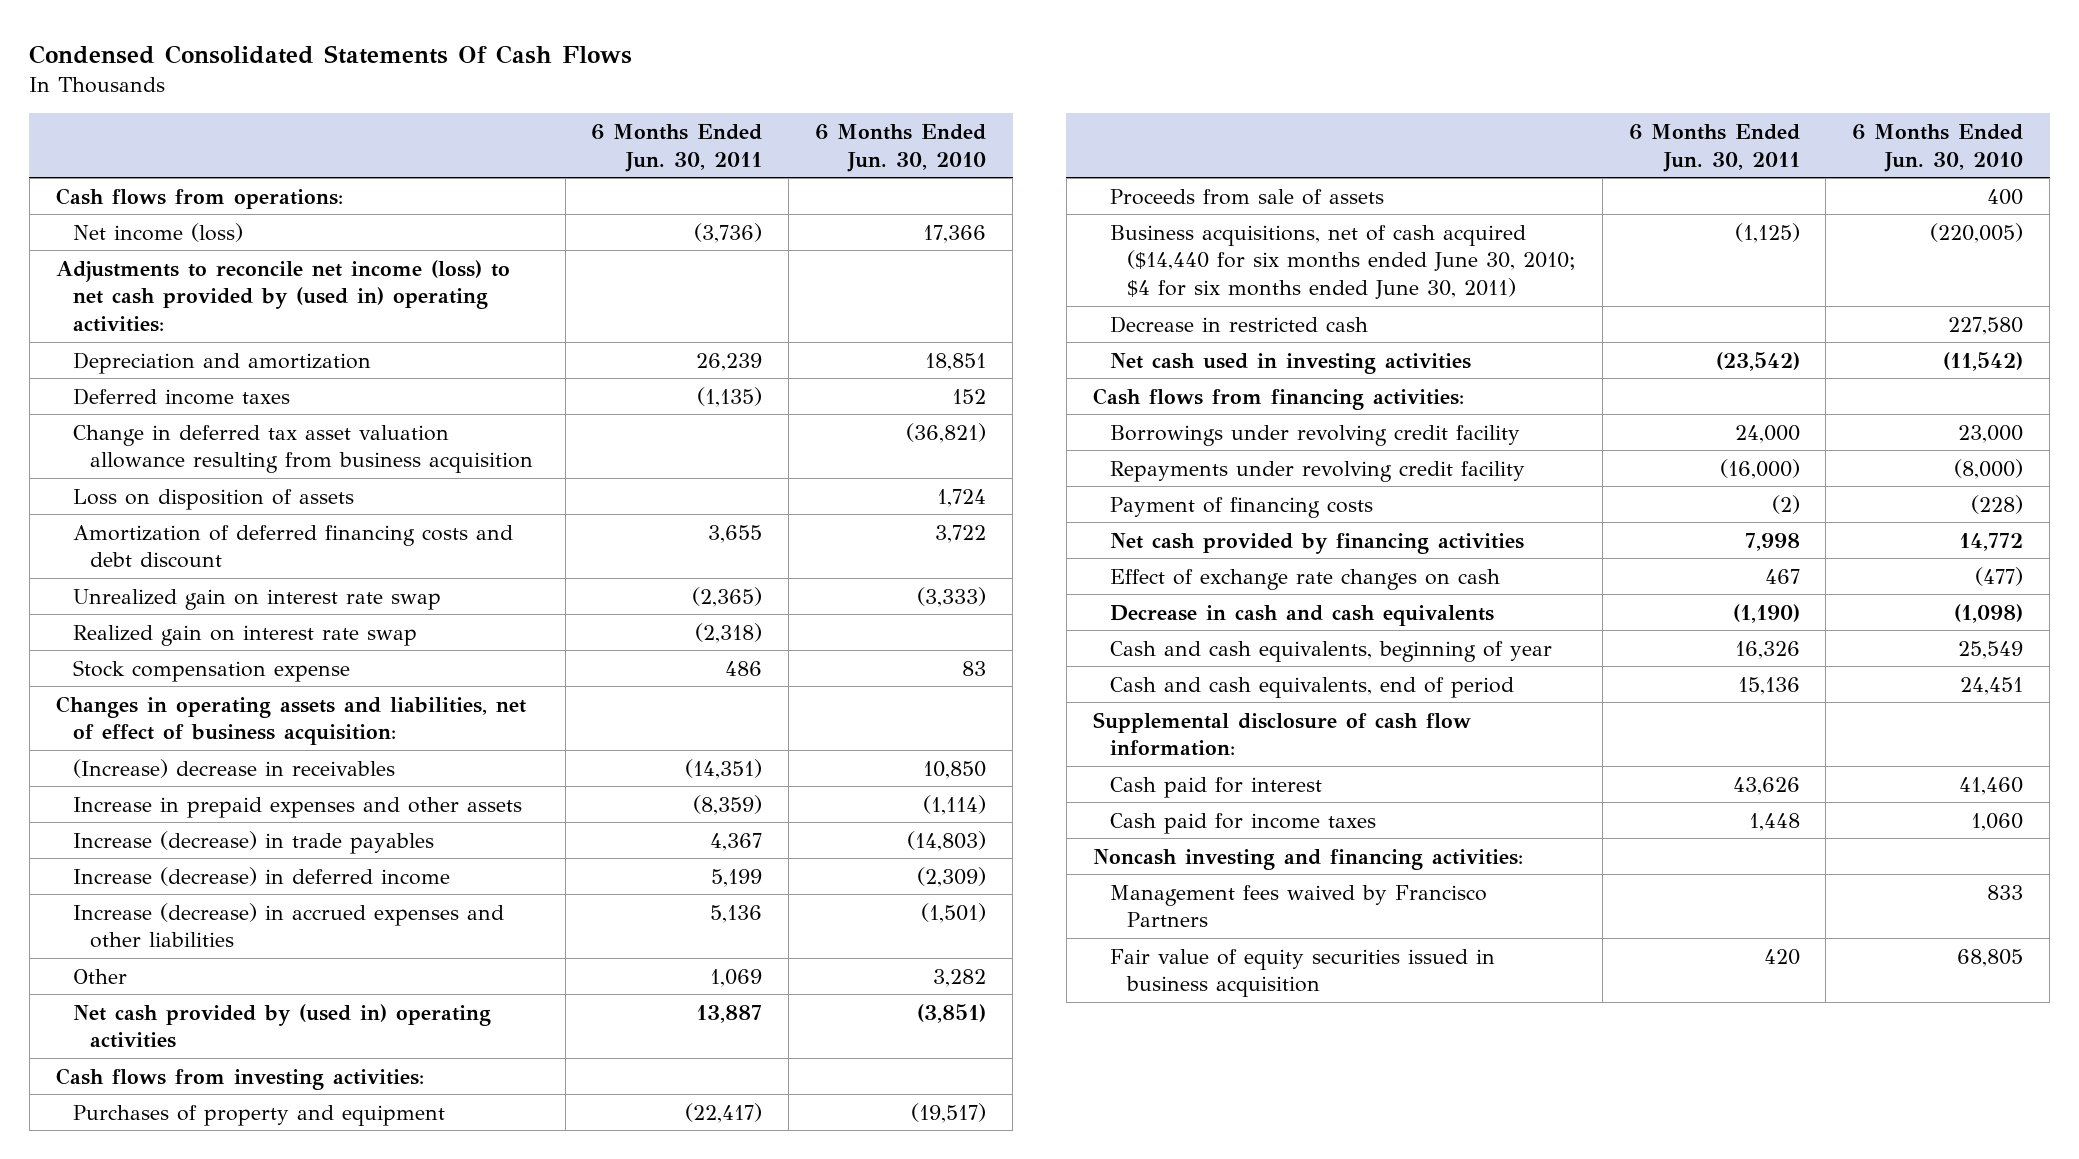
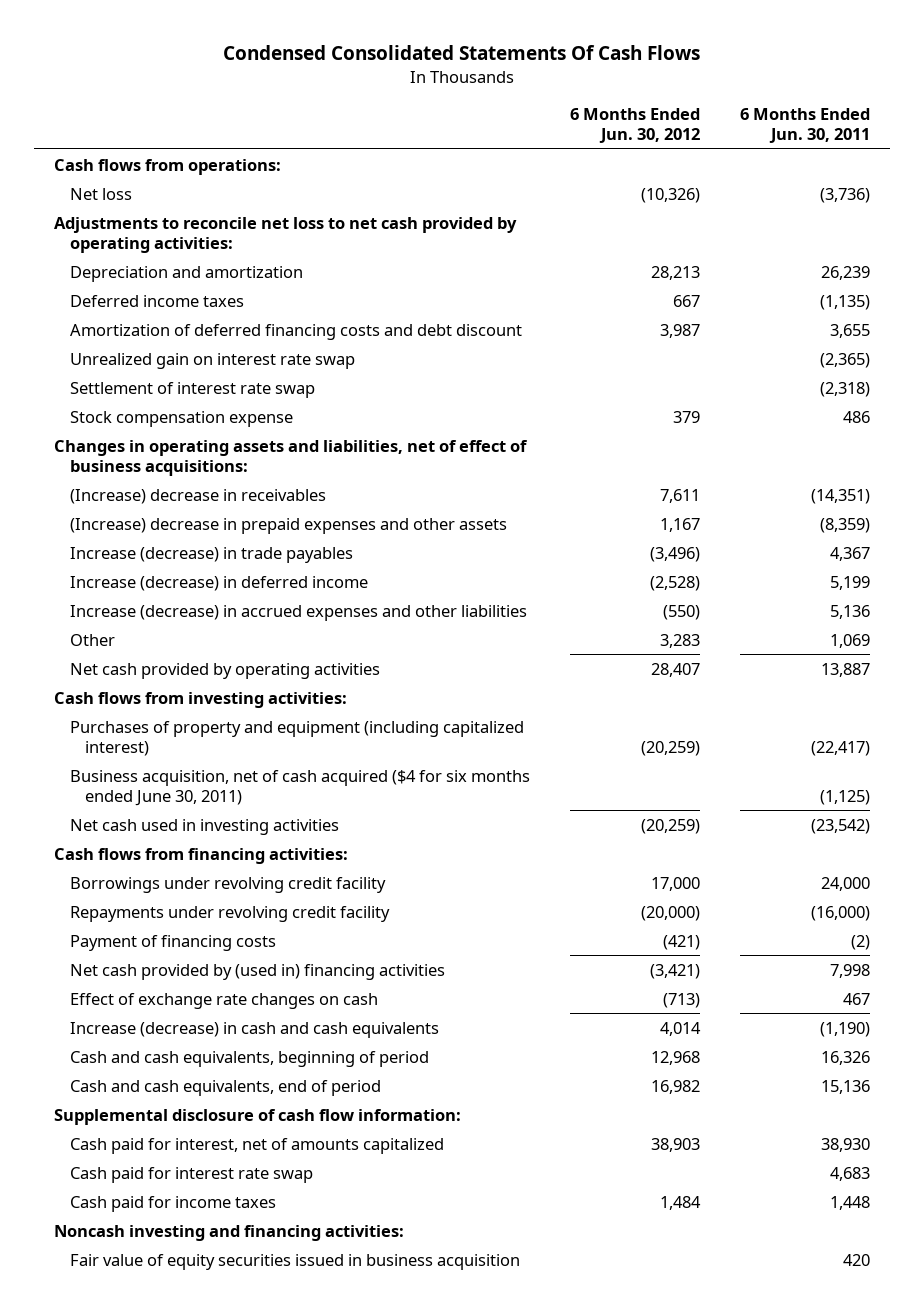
- | 6 Months Ended Jun. 30, 2011 | 6 Months Ended Jun. 30, 2010
+ | 6 Months Ended Jun. 30, 2012 | 6 Months Ended Jun. 30, 2011
- Net income (loss) | (3,736) | 17,366
- Adjustments to reconcile net income (loss) to net cash provided by (used in) operating activities:
+ Net loss | (10,326) | (3,736)
+ Adjustments to reconcile net loss to net cash provided by operating activities:
- Change in deferred tax asset valuation allowance resulting from business acquisition | | (36,821)
- Loss on disposition of assets | | 1,724
- Realized gain on interest rate swap | (2,318) |
+ Settlement of interest rate swap | | (2,318)
- Changes in operating assets and liabilities, net of effect of business acquisition:
+ Changes in operating assets and liabilities, net of effect of business acquisitions:
- Increase in prepaid expenses and other assets | (8,359) | (1,114)
+ (Increase) decrease in prepaid expenses and other assets | 1,167 | (8,359)
- Net cash provided by (used in) operating activities | 13,887 | (3,851)
+ Net cash provided by operating activities | 28,407 | 13,887
- Purchases of property and equipment | (22,417) | (19,517)
- Proceeds from sale of assets | | 400
- Business acquisitions, net of cash acquired ($14,440 for six months ended June 30, 2010; $4 for six months ended June 30, 2011) | (1,125) | (220,005)
- Decrease in restricted cash | | 227,580
+ Purchases of property and equipment (including capitalized interest) | (20,259) | (22,417)
+ Business acquisition, net of cash acquired ($4 for six months ended June 30, 2011) | | (1,125)
- Net cash provided by financing activities | 7,998 | 14,772
+ Net cash provided by (used in) financing activities | (3,421) | 7,998
- Decrease in cash and cash equivalents | (1,190) | (1,098)
- Cash and cash equivalents, beginning of year | 16,326 | 25,549
+ Increase (decrease) in cash and cash equivalents | 4,014 | (1,190)
+ Cash and cash equivalents, beginning of period | 12,968 | 16,326
- Cash paid for interest | 43,626 | 41,460
+ Cash paid for interest, net of amounts capitalized | 38,903 | 38,930
+ Cash paid for interest rate swap | | 4,683
- Management fees waived by Francisco Partners | | 833

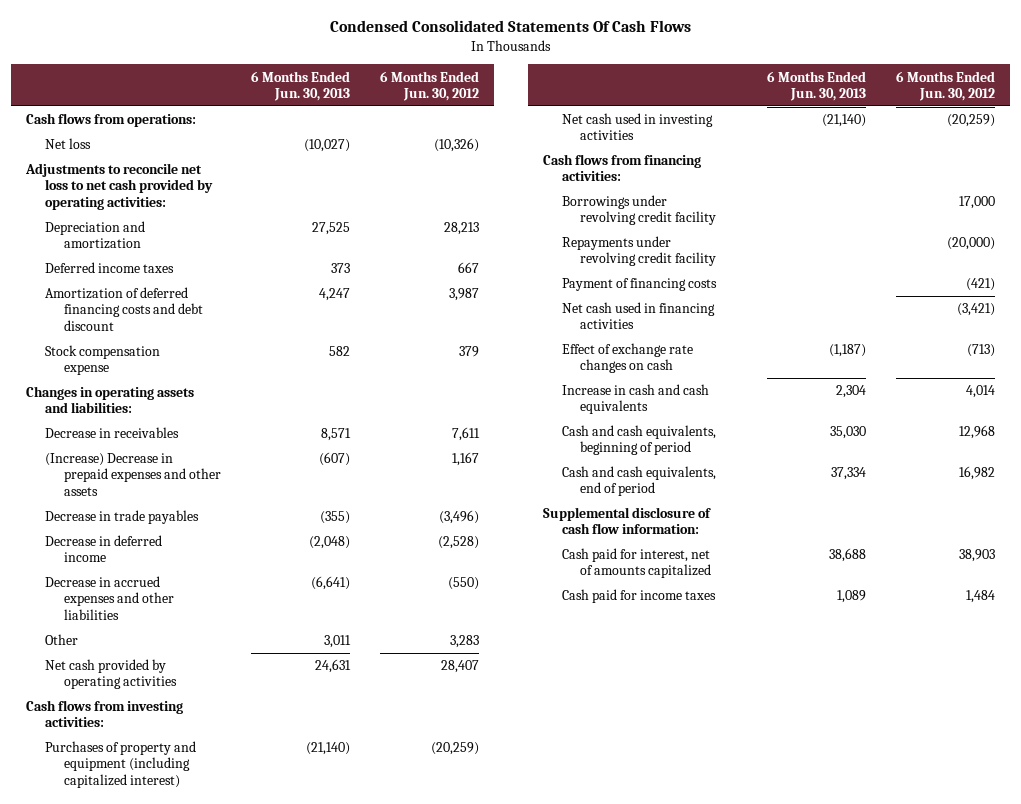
- | 6 Months Ended Jun. 30, 2012 | 6 Months Ended Jun. 30, 2011
+ | 6 Months Ended Jun. 30, 2013 | 6 Months Ended Jun. 30, 2012
- Unrealized gain on interest rate swap | | (2,365)
- Settlement of interest rate swap | | (2,318)
- Changes in operating assets and liabilities, net of effect of business acquisitions:
- (Increase) decrease in receivables | 7,611 | (14,351)
- (Increase) decrease in prepaid expenses and other assets | 1,167 | (8,359)
- Increase (decrease) in trade payables | (3,496) | 4,367
- Increase (decrease) in deferred income | (2,528) | 5,199
- Increase (decrease) in accrued expenses and other liabilities | (550) | 5,136
+ Changes in operating assets and liabilities:
+ Decrease in receivables | 8,571 | 7,611
+ (Increase) Decrease in prepaid expenses and other assets | (607) | 1,167
+ Decrease in trade payables | (355) | (3,496)
+ Decrease in deferred income | (2,048) | (2,528)
+ Decrease in accrued expenses and other liabilities | (6,641) | (550)
- Business acquisition, net of cash acquired ($4 for six months ended June 30, 2011) | | (1,125)
- Net cash provided by (used in) financing activities | (3,421) | 7,998
+ Net cash used in financing activities | | (3,421)
- Increase (decrease) in cash and cash equivalents | 4,014 | (1,190)
+ Increase in cash and cash equivalents | 2,304 | 4,014
- Cash paid for interest rate swap | | 4,683
- Noncash investing and financing activities:
- Fair value of equity securities issued in business acquisition | | 420

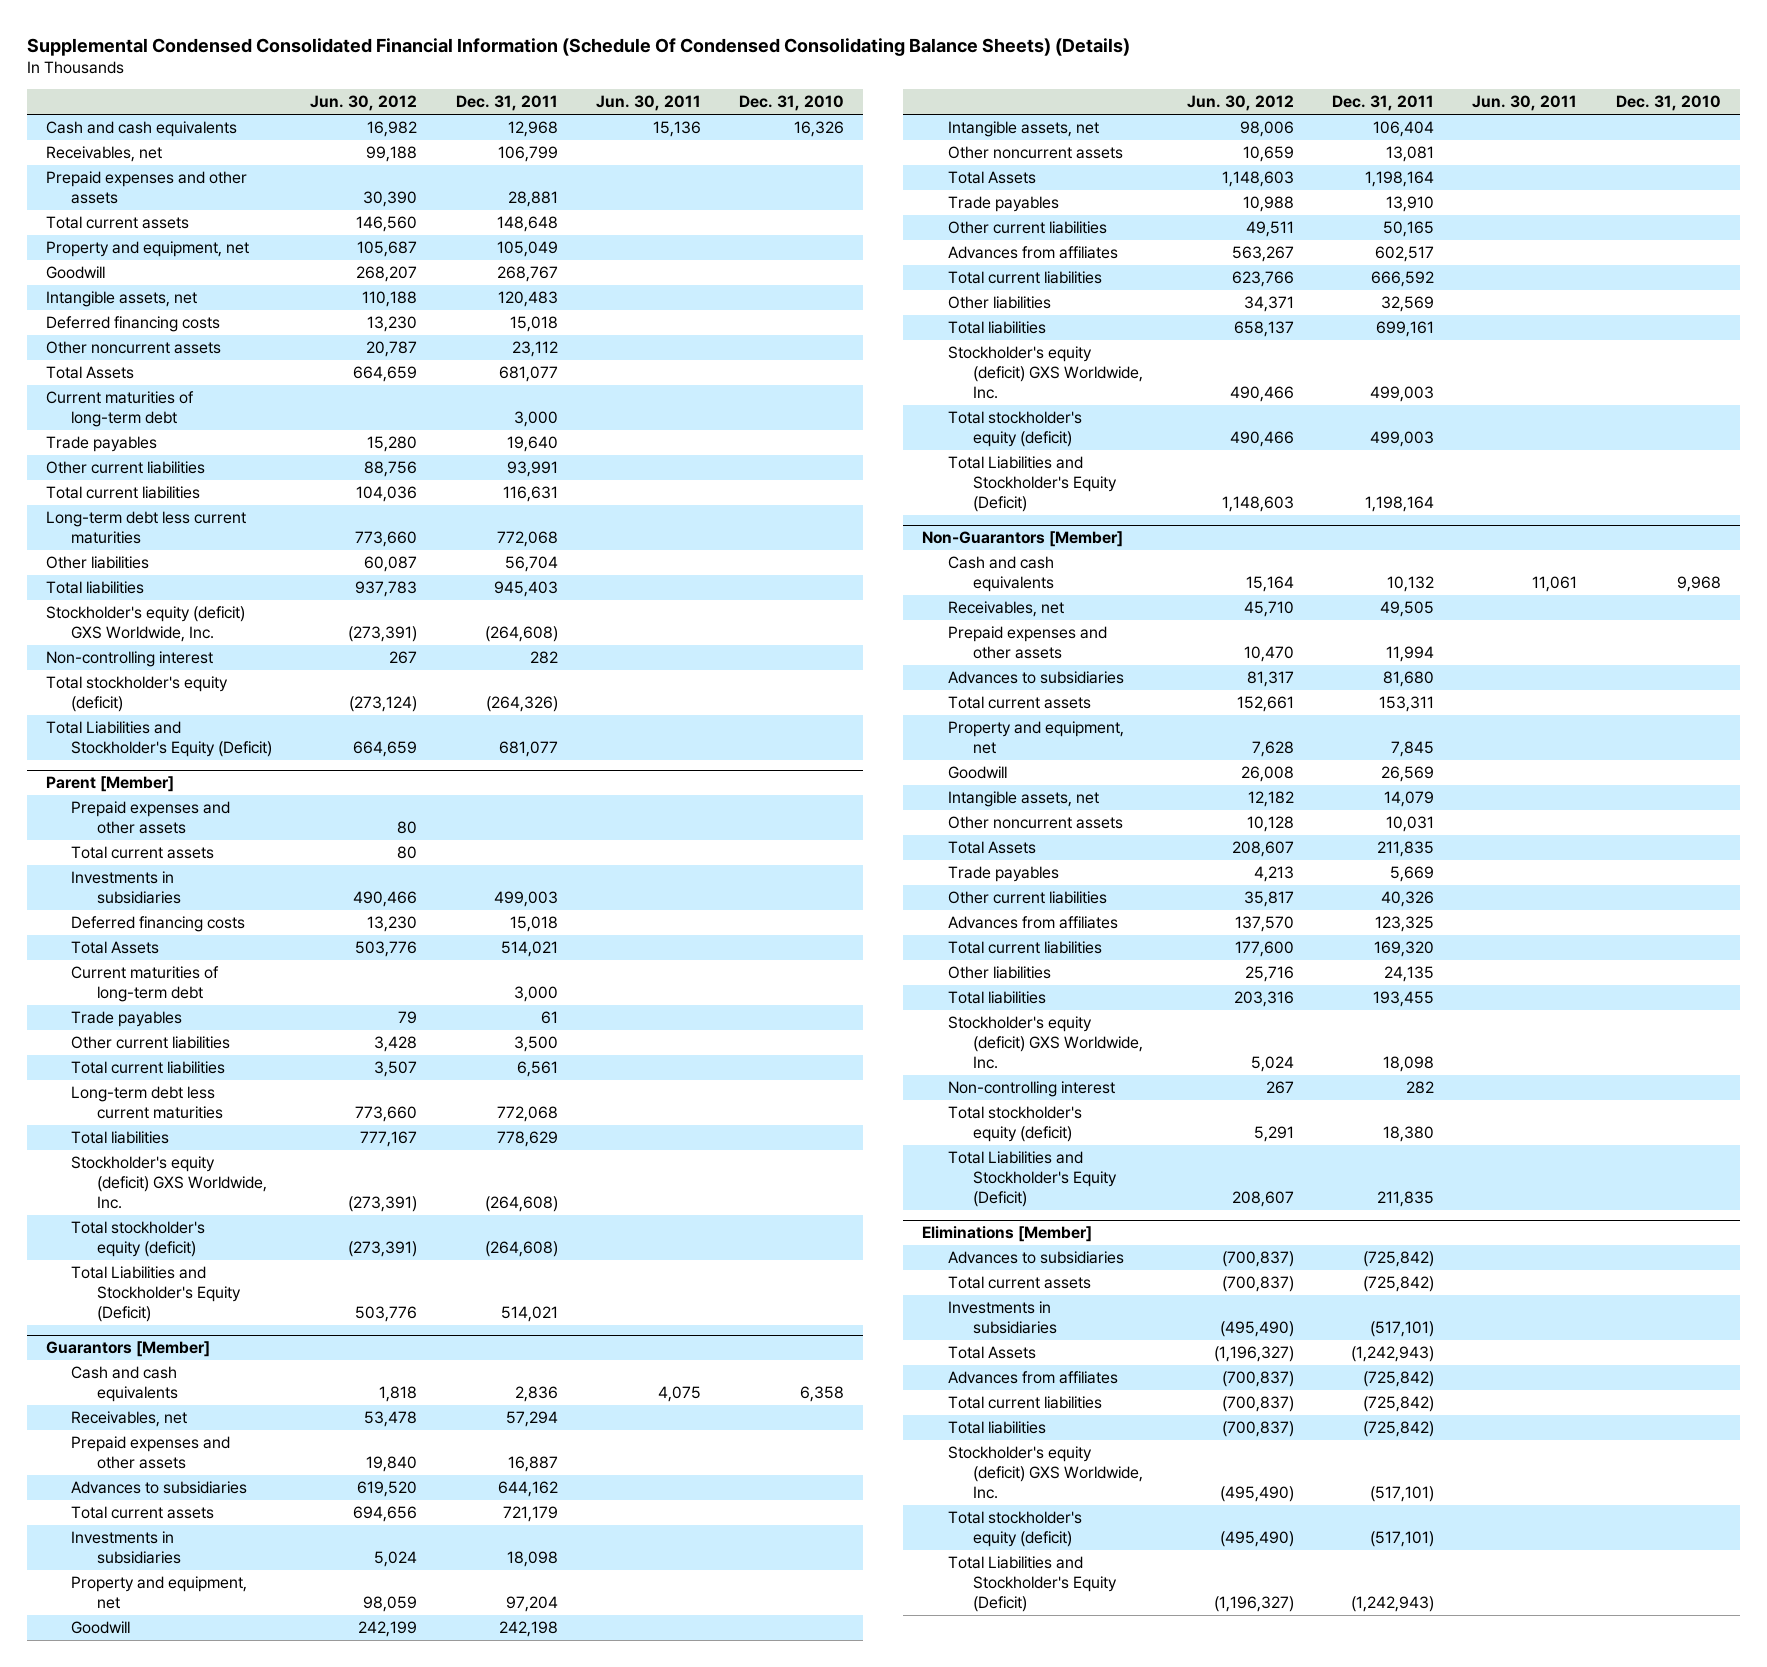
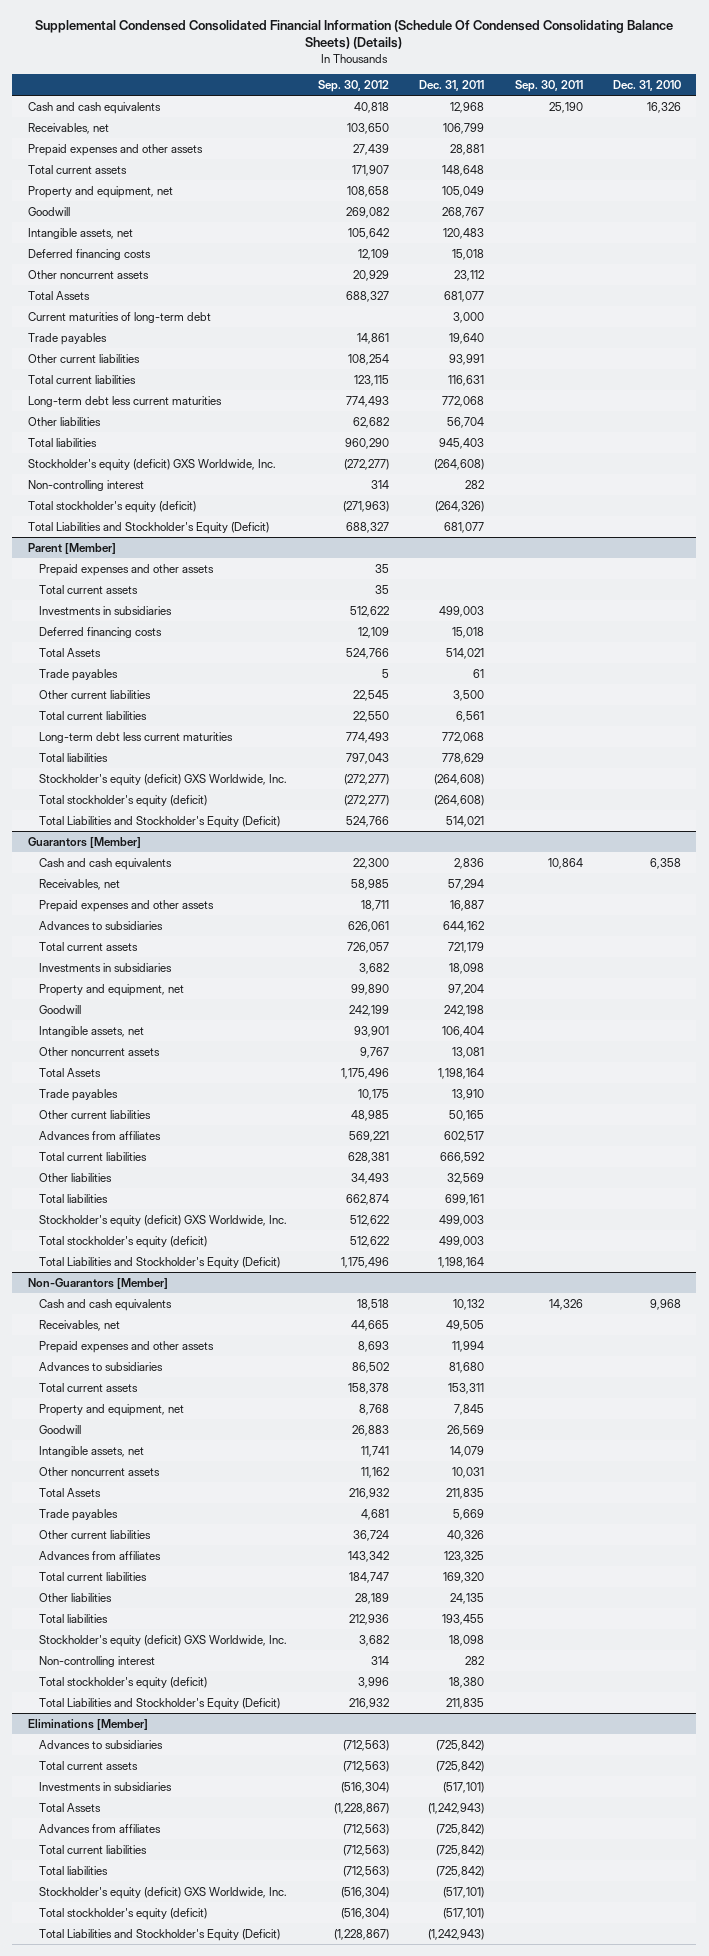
- | Jun. 30, 2012 | Dec. 31, 2011 | Jun. 30, 2011 | Dec. 31, 2010
+ | Sep. 30, 2012 | Dec. 31, 2011 | Sep. 30, 2011 | Dec. 31, 2010
@ Parent [Member]
- Current maturities of long-term debt | | 3,000 | |

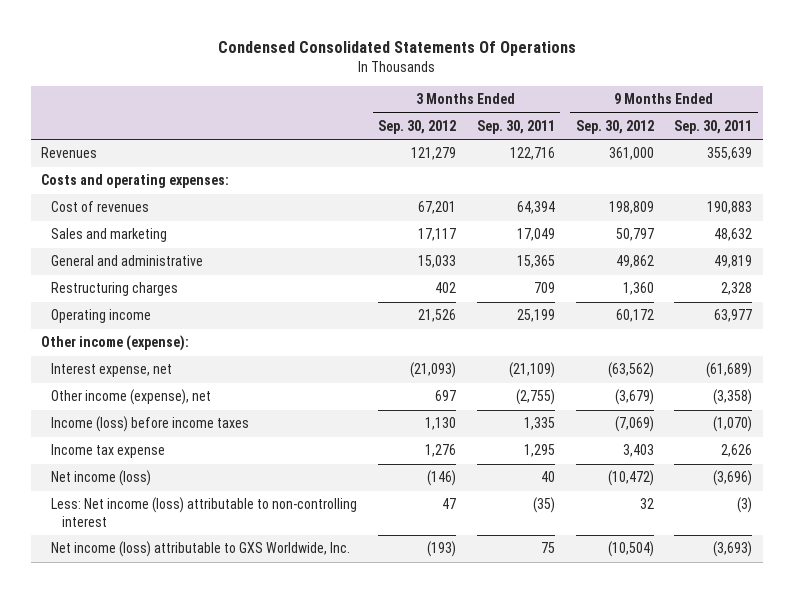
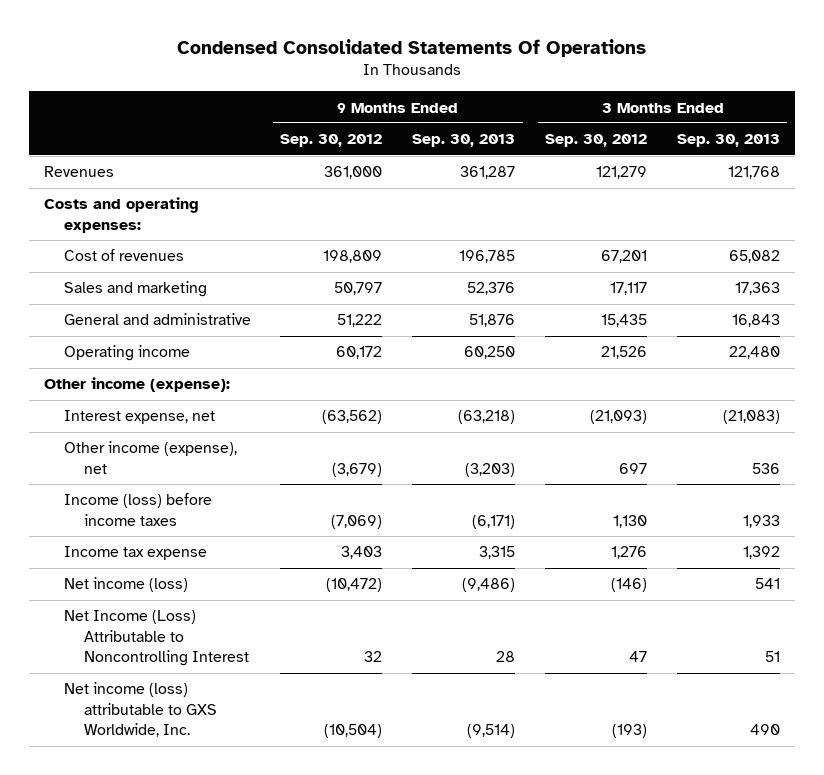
- | 3 Months Ended Sep. 30, 2012 | 3 Months Ended Sep. 30, 2011 | 9 Months Ended Sep. 30, 2012 | 9 Months Ended Sep. 30, 2011
+ | 9 Months Ended Sep. 30, 2012 | 9 Months Ended Sep. 30, 2013 | 3 Months Ended Sep. 30, 2012 | 3 Months Ended Sep. 30, 2013
- General and administrative | 15,033 | 15,365 | 49,862 | 49,819
- Restructuring charges | 402 | 709 | 1,360 | 2,328
+ General and administrative | 51,222 | 51,876 | 15,435 | 16,843
- Less: Net income (loss) attributable to non-controlling interest | 47 | (35) | 32 | (3)
+ Net Income (Loss) Attributable to Noncontrolling Interest | 32 | 28 | 47 | 51

